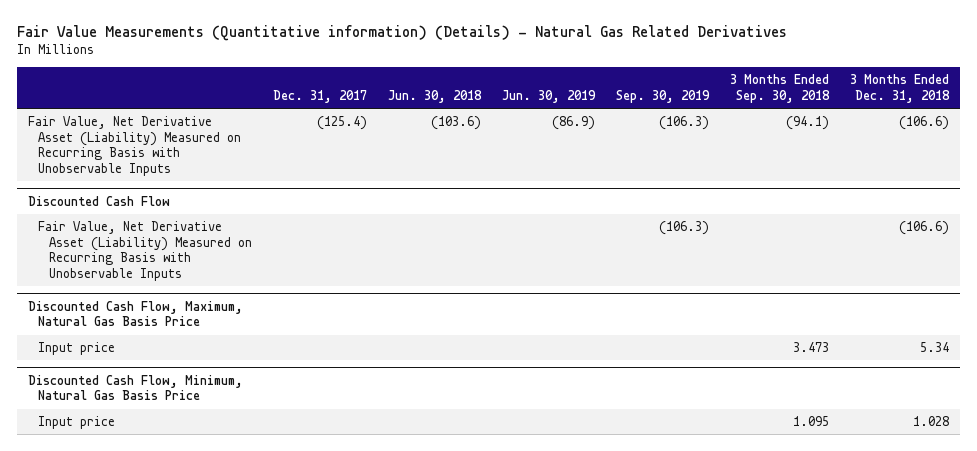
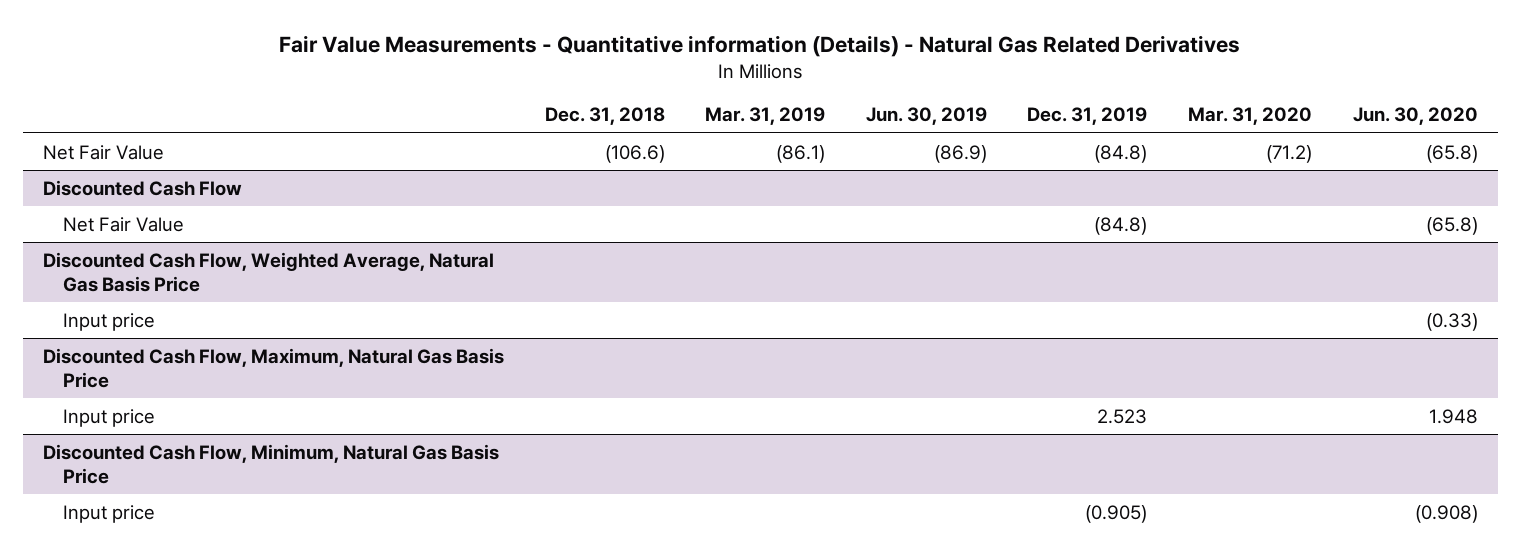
- Fair Value Measurements (Quantitative information) (Details) - Natural Gas Related Derivatives
+ Fair Value Measurements - Quantitative information (Details) - Natural Gas Related Derivatives
- | Dec. 31, 2017 | Jun. 30, 2018 | Jun. 30, 2019 | Sep. 30, 2019 | 3 Months Ended Sep. 30, 2018 | 3 Months Ended Dec. 31, 2018
+ | Dec. 31, 2018 | Mar. 31, 2019 | Jun. 30, 2019 | Dec. 31, 2019 | Mar. 31, 2020 | Jun. 30, 2020
- Fair Value, Net Derivative Asset (Liability) Measured on Recurring Basis with Unobservable Inputs | (125.4) | (103.6) | (86.9) | (106.3) | (94.1) | (106.6)
+ Net Fair Value | (106.6) | (86.1) | (86.9) | (84.8) | (71.2) | (65.8)
@ Discounted Cash Flow
- Fair Value, Net Derivative Asset (Liability) Measured on Recurring Basis with Unobservable Inputs | | | | (106.3) | | (106.6)
+ Net Fair Value | | | | (84.8) | | (65.8)
+ Discounted Cash Flow, Weighted Average, Natural Gas Basis Price
+ Input price | | | | | | (0.33)

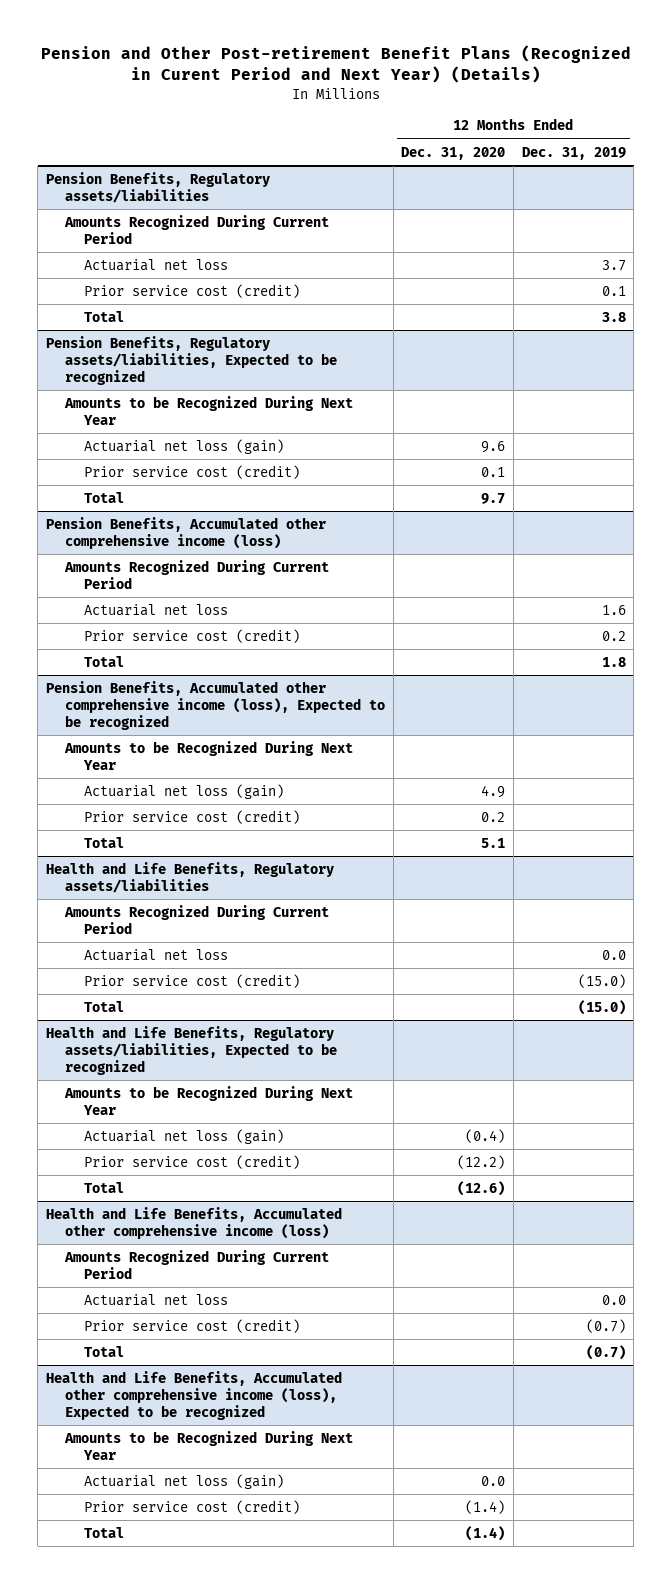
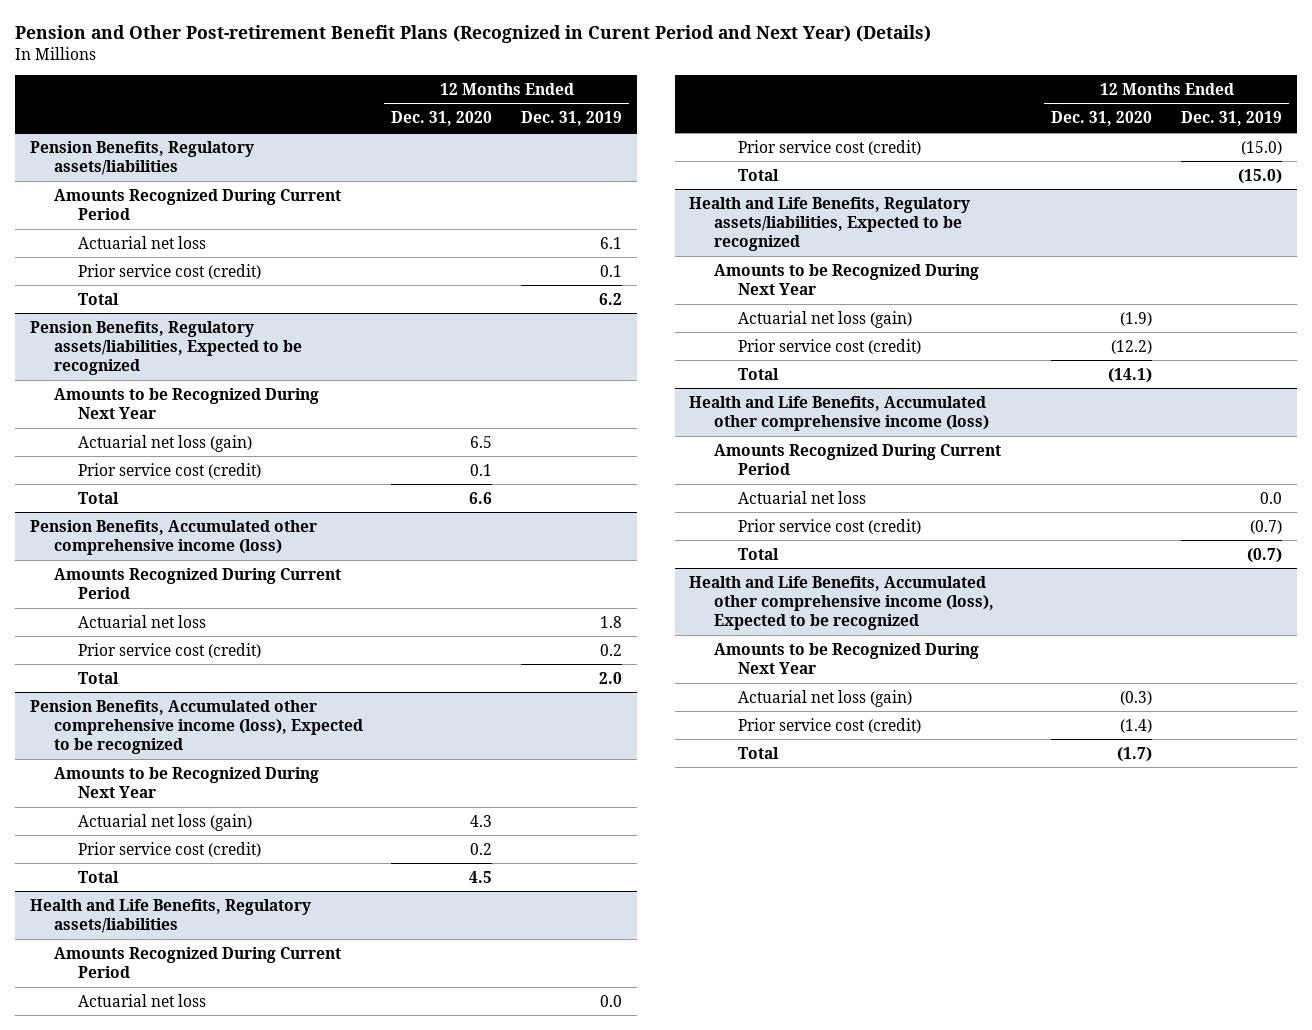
@ Pension Benefits, Regulatory assets/liabilities
- Actuarial net loss | | 3.7
+ Actuarial net loss | | 6.1
- Total | | 3.8
+ Total | | 6.2
@ Pension Benefits, Regulatory assets/liabilities, Expected to be recognized
- Actuarial net loss (gain) | 9.6 |
+ Actuarial net loss (gain) | 6.5 |
- Total | 9.7 |
+ Total | 6.6 |
@ Pension Benefits, Accumulated other comprehensive income (loss)
- Actuarial net loss | | 1.6
+ Actuarial net loss | | 1.8
- Total | | 1.8
+ Total | | 2.0
@ Pension Benefits, Accumulated other comprehensive income (loss), Expected to be recognized
- Actuarial net loss (gain) | 4.9 |
+ Actuarial net loss (gain) | 4.3 |
- Total | 5.1 |
+ Total | 4.5 |
@ Health and Life Benefits, Regulatory assets/liabilities, Expected to be recognized
- Actuarial net loss (gain) | (0.4) |
+ Actuarial net loss (gain) | (1.9) |
- Total | (12.6) |
+ Total | (14.1) |
@ Health and Life Benefits, Accumulated other comprehensive income (loss), Expected to be recognized
- Actuarial net loss (gain) | 0.0 |
+ Actuarial net loss (gain) | (0.3) |
- Total | (1.4) |
+ Total | (1.7) |

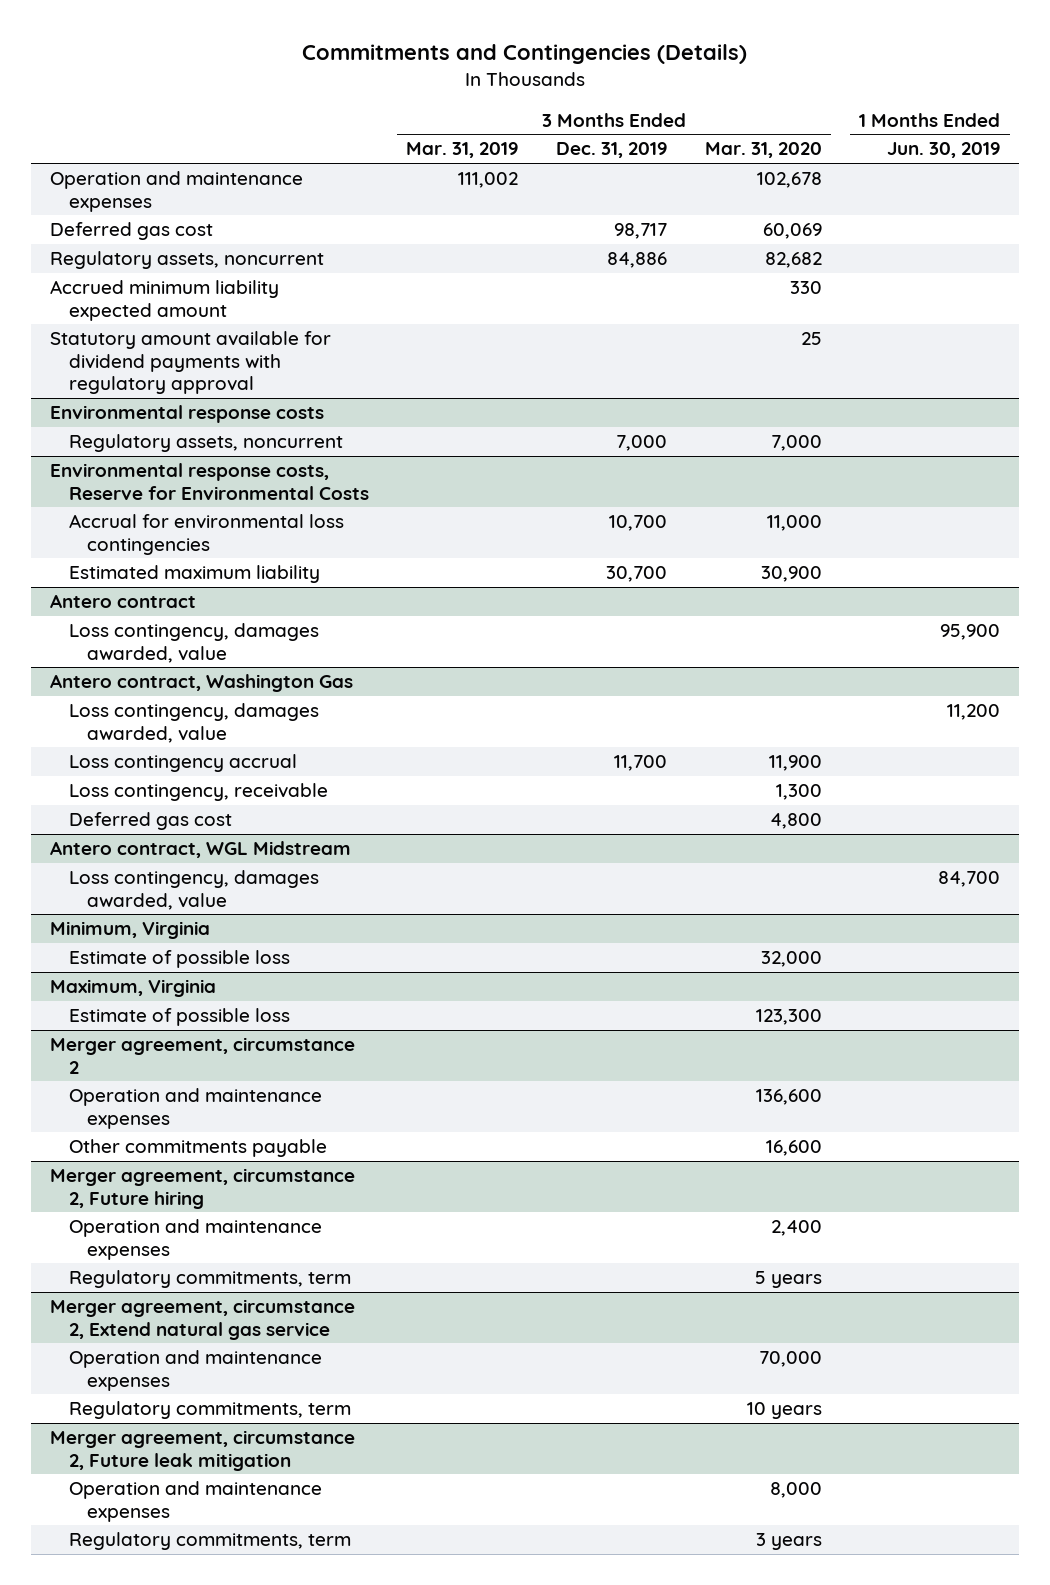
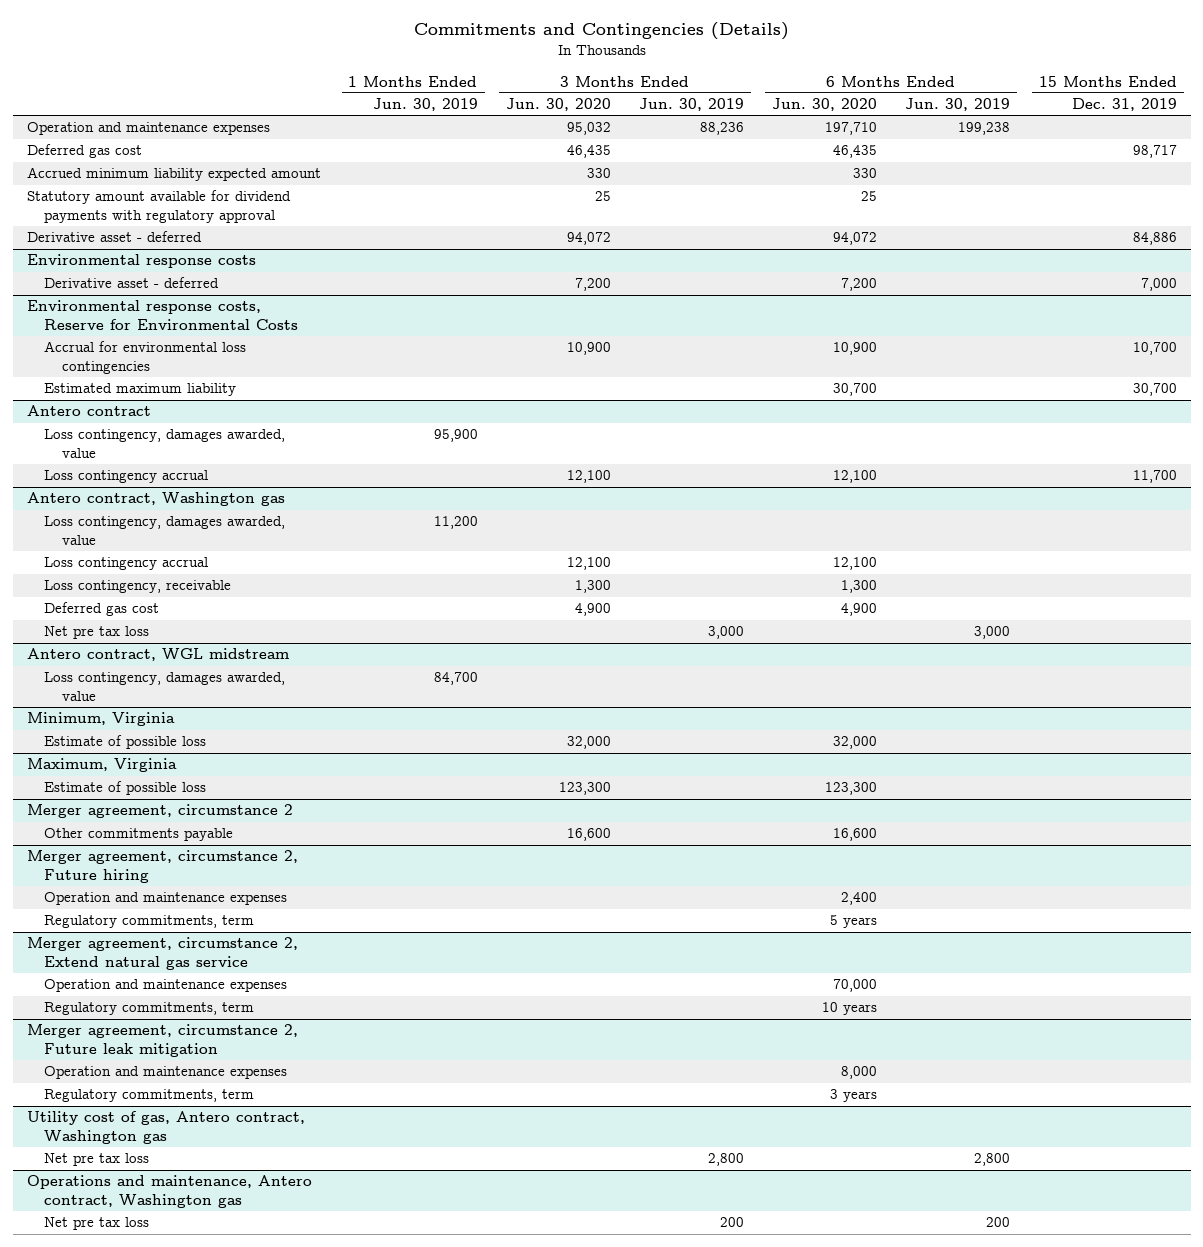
- | 3 Months Ended Mar. 31, 2019 | 3 Months Ended Dec. 31, 2019 | 3 Months Ended Mar. 31, 2020 | 1 Months Ended Jun. 30, 2019
+ | 1 Months Ended Jun. 30, 2019 | 3 Months Ended Jun. 30, 2020 | 3 Months Ended Jun. 30, 2019 | 6 Months Ended Jun. 30, 2020 | 6 Months Ended Jun. 30, 2019 | 15 Months Ended Dec. 31, 2019
- Regulatory assets, noncurrent | | 84,886 | 82,682 |
+ Derivative asset - deferred | | 94,072 | | 94,072 | | 84,886
@ Environmental response costs
- Regulatory assets, noncurrent | | 7,000 | 7,000 |
+ Derivative asset - deferred | | 7,200 | | 7,200 | | 7,000
- Antero contract, Washington Gas
@ Antero contract
+ Loss contingency accrual | | 12,100 | | 12,100 | | 11,700
+ Antero contract, Washington gas
- Antero contract, WGL Midstream
+ Net pre tax loss | | | 3,000 | | 3,000 |
+ Antero contract, WGL midstream
@ Merger agreement, circumstance 2
- Operation and maintenance expenses | | | 136,600 |
+ Utility cost of gas, Antero contract, Washington gas
+ Net pre tax loss | | | 2,800 | | 2,800 |
+ Operations and maintenance, Antero contract, Washington gas
+ Net pre tax loss | | | 200 | | 200 |

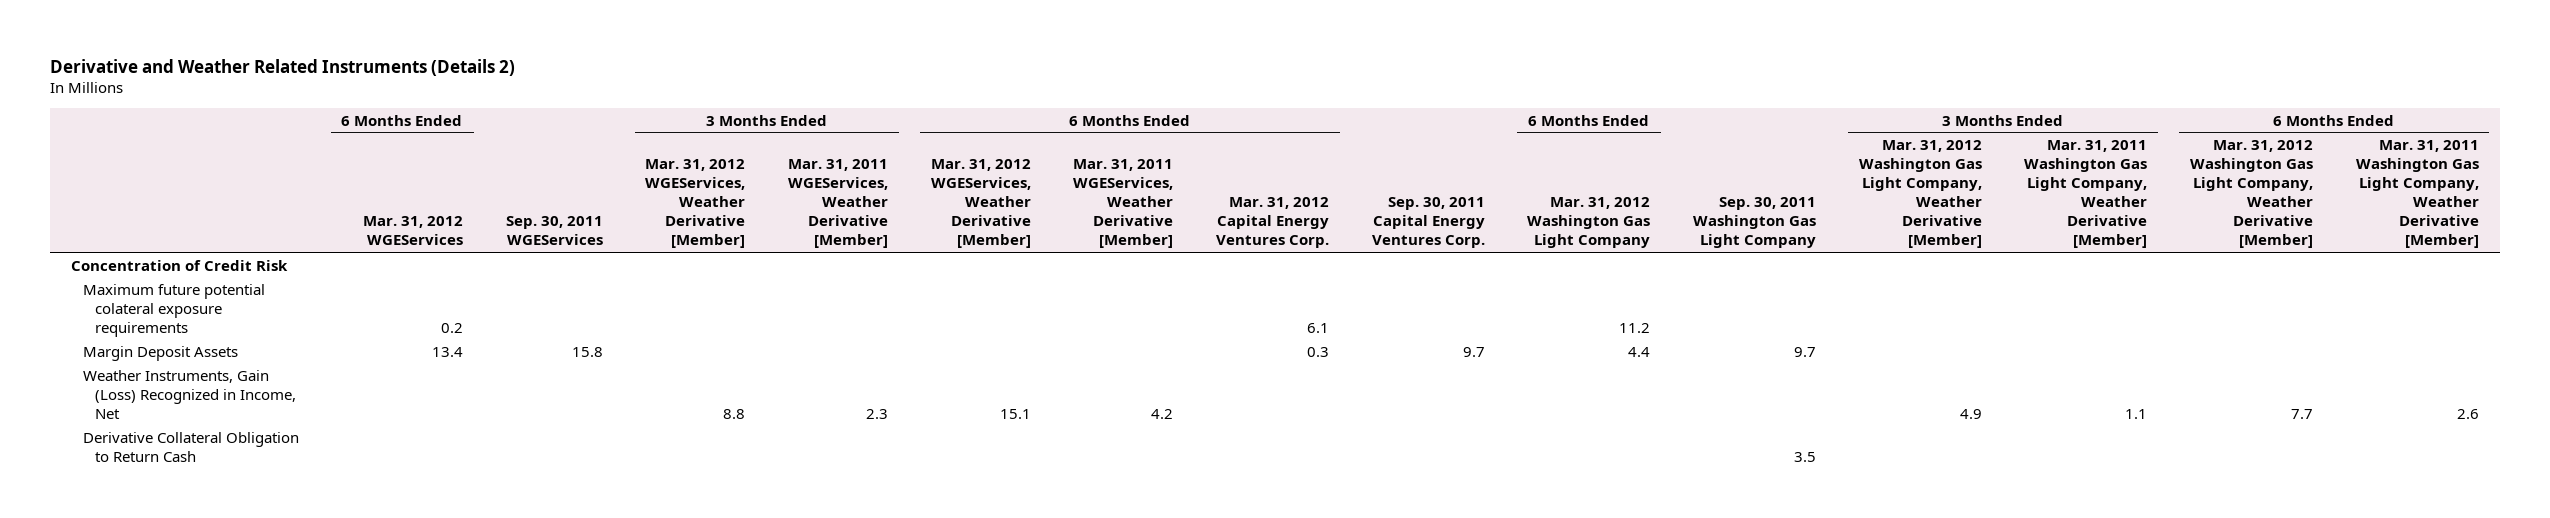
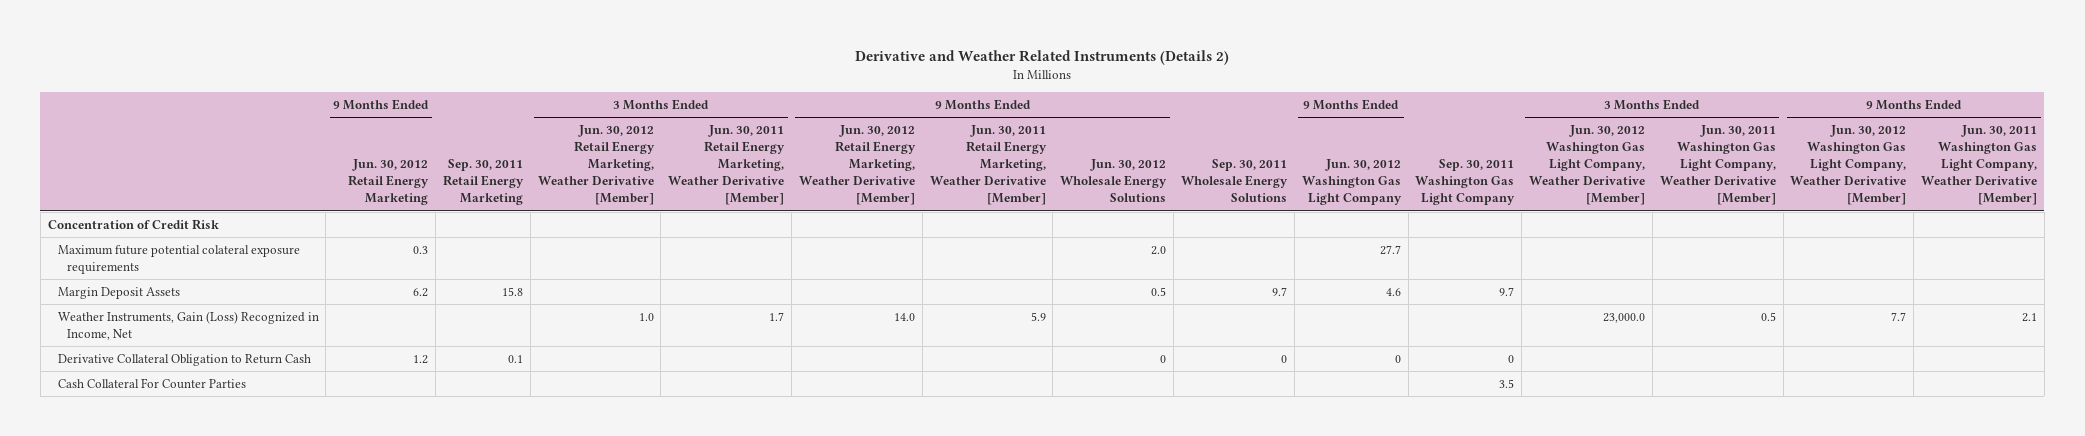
- | 6 Months Ended Mar. 31, 2012 WGEServices | Sep. 30, 2011 WGEServices | 3 Months Ended Mar. 31, 2012 WGEServices, Weather Derivative [Member] | 3 Months Ended Mar. 31, 2011 WGEServices, Weather Derivative [Member] | 6 Months Ended Mar. 31, 2012 WGEServices, Weather Derivative [Member] | 6 Months Ended Mar. 31, 2011 WGEServices, Weather Derivative [Member] | 6 Months Ended Mar. 31, 2012 Capital Energy Ventures Corp. | Sep. 30, 2011 Capital Energy Ventures Corp. | 6 Months Ended Mar. 31, 2012 Washington Gas Light Company | Sep. 30, 2011 Washington Gas Light Company | 3 Months Ended Mar. 31, 2012 Washington Gas Light Company, Weather Derivative [Member] | 3 Months Ended Mar. 31, 2011 Washington Gas Light Company, Weather Derivative [Member] | 6 Months Ended Mar. 31, 2012 Washington Gas Light Company, Weather Derivative [Member] | 6 Months Ended Mar. 31, 2011 Washington Gas Light Company, Weather Derivative [Member]
+ | 9 Months Ended Jun. 30, 2012 Retail Energy Marketing | Sep. 30, 2011 Retail Energy Marketing | 3 Months Ended Jun. 30, 2012 Retail Energy Marketing, Weather Derivative [Member] | 3 Months Ended Jun. 30, 2011 Retail Energy Marketing, Weather Derivative [Member] | 9 Months Ended Jun. 30, 2012 Retail Energy Marketing, Weather Derivative [Member] | 9 Months Ended Jun. 30, 2011 Retail Energy Marketing, Weather Derivative [Member] | 9 Months Ended Jun. 30, 2012 Wholesale Energy Solutions | Sep. 30, 2011 Wholesale Energy Solutions | 9 Months Ended Jun. 30, 2012 Washington Gas Light Company | Sep. 30, 2011 Washington Gas Light Company | 3 Months Ended Jun. 30, 2012 Washington Gas Light Company, Weather Derivative [Member] | 3 Months Ended Jun. 30, 2011 Washington Gas Light Company, Weather Derivative [Member] | 9 Months Ended Jun. 30, 2012 Washington Gas Light Company, Weather Derivative [Member] | 9 Months Ended Jun. 30, 2011 Washington Gas Light Company, Weather Derivative [Member]
- Derivative Collateral Obligation to Return Cash | | | | | | | | | | 3.5 | | | |
+ Derivative Collateral Obligation to Return Cash | 1.2 | 0.1 | | | | | 0 | 0 | 0 | 0 | | | |
+ Cash Collateral For Counter Parties | | | | | | | | | | 3.5 | | | |

